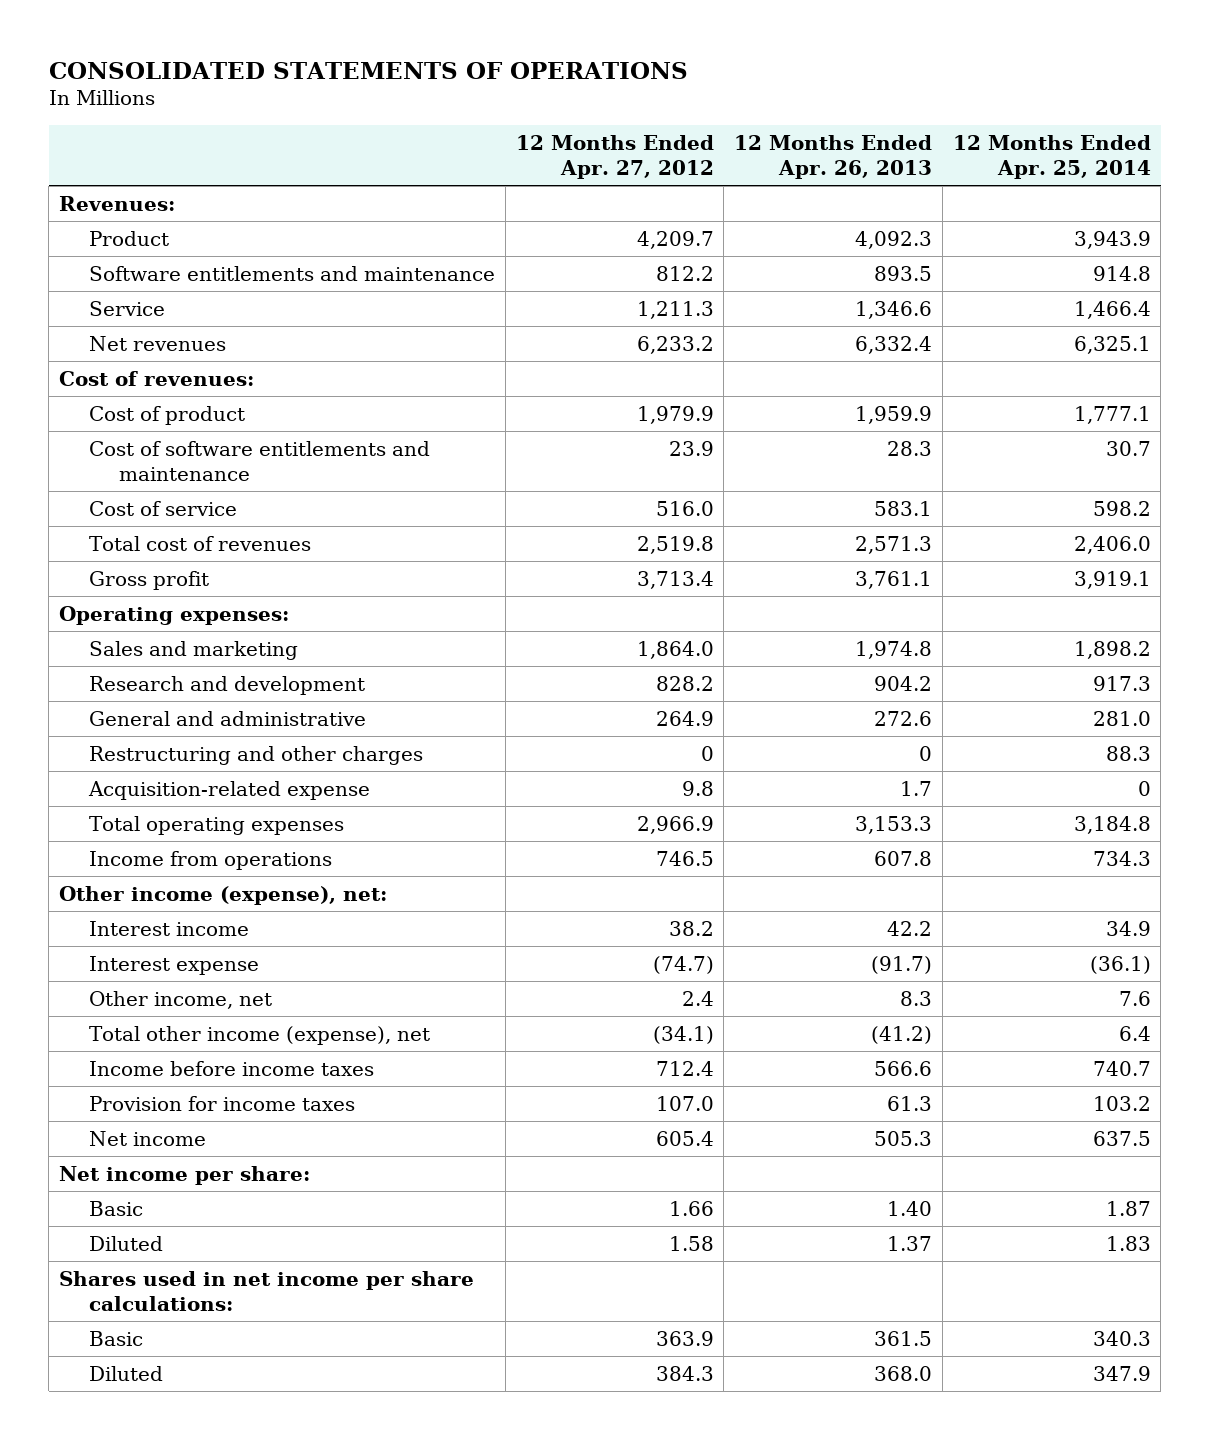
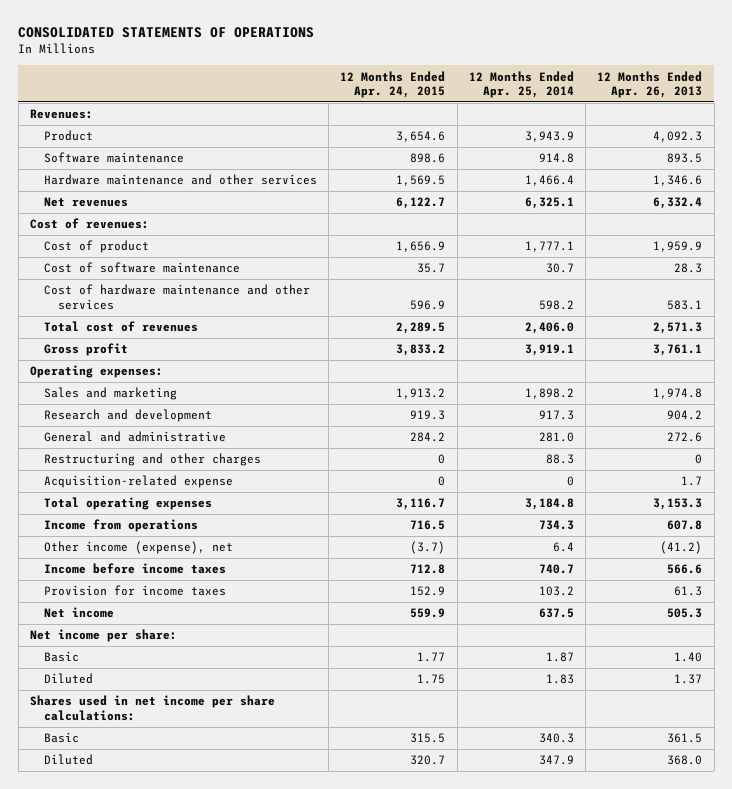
- | 12 Months Ended Apr. 27, 2012 | 12 Months Ended Apr. 26, 2013 | 12 Months Ended Apr. 25, 2014
+ | 12 Months Ended Apr. 24, 2015 | 12 Months Ended Apr. 25, 2014 | 12 Months Ended Apr. 26, 2013
- Software entitlements and maintenance | 812.2 | 893.5 | 914.8
- Service | 1,211.3 | 1,346.6 | 1,466.4
+ Software maintenance | 898.6 | 914.8 | 893.5
+ Hardware maintenance and other services | 1,569.5 | 1,466.4 | 1,346.6
- Cost of software entitlements and maintenance | 23.9 | 28.3 | 30.7
- Cost of service | 516.0 | 583.1 | 598.2
+ Cost of software maintenance | 35.7 | 30.7 | 28.3
+ Cost of hardware maintenance and other services | 596.9 | 598.2 | 583.1
- Other income (expense), net:
- Interest income | 38.2 | 42.2 | 34.9
- Interest expense | (74.7) | (91.7) | (36.1)
- Other income, net | 2.4 | 8.3 | 7.6
- Total other income (expense), net | (34.1) | (41.2) | 6.4
+ Other income (expense), net | (3.7) | 6.4 | (41.2)

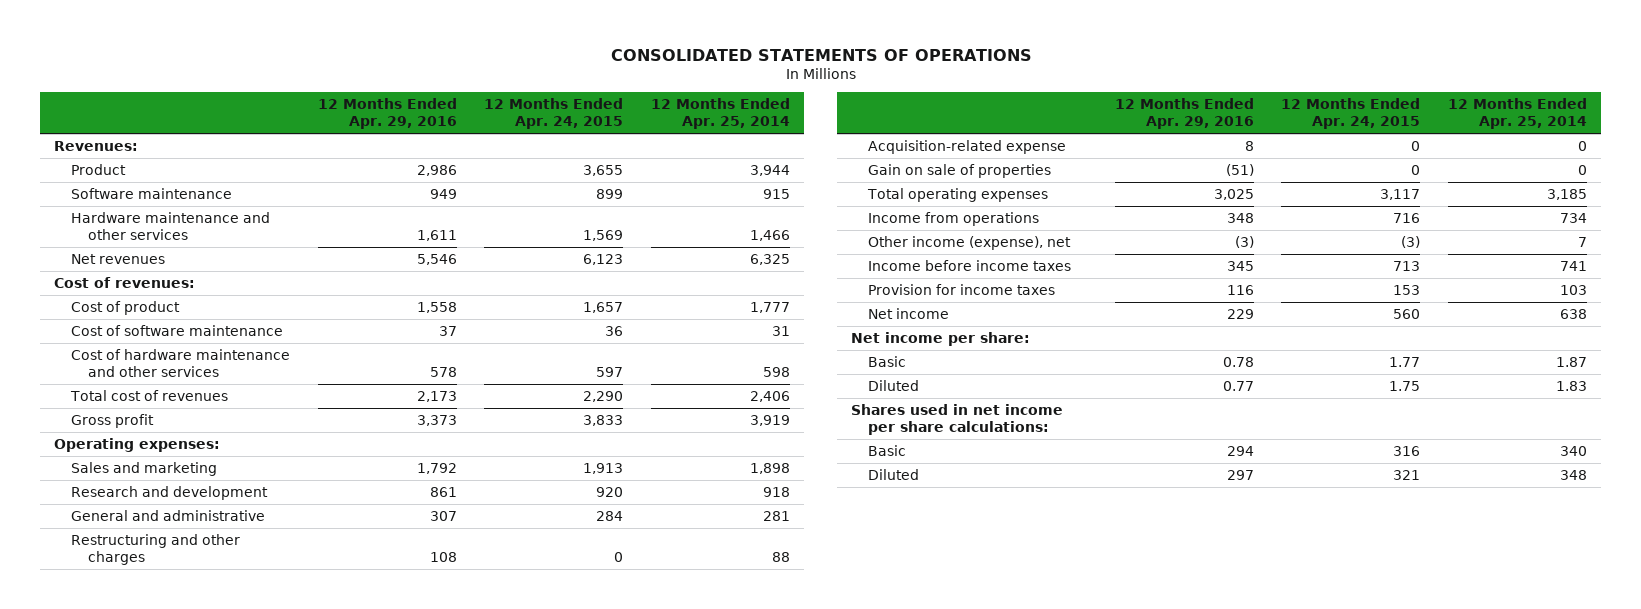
- | 12 Months Ended Apr. 24, 2015 | 12 Months Ended Apr. 25, 2014 | 12 Months Ended Apr. 26, 2013
+ | 12 Months Ended Apr. 29, 2016 | 12 Months Ended Apr. 24, 2015 | 12 Months Ended Apr. 25, 2014
- Product | 3,654.6 | 3,943.9 | 4,092.3
- Software maintenance | 898.6 | 914.8 | 893.5
- Hardware maintenance and other services | 1,569.5 | 1,466.4 | 1,346.6
- Net revenues | 6,122.7 | 6,325.1 | 6,332.4
+ Product | 2,986 | 3,655 | 3,944
+ Software maintenance | 949 | 899 | 915
+ Hardware maintenance and other services | 1,611 | 1,569 | 1,466
+ Net revenues | 5,546 | 6,123 | 6,325
- Cost of product | 1,656.9 | 1,777.1 | 1,959.9
- Cost of software maintenance | 35.7 | 30.7 | 28.3
- Cost of hardware maintenance and other services | 596.9 | 598.2 | 583.1
- Total cost of revenues | 2,289.5 | 2,406.0 | 2,571.3
- Gross profit | 3,833.2 | 3,919.1 | 3,761.1
+ Cost of product | 1,558 | 1,657 | 1,777
+ Cost of software maintenance | 37 | 36 | 31
+ Cost of hardware maintenance and other services | 578 | 597 | 598
+ Total cost of revenues | 2,173 | 2,290 | 2,406
+ Gross profit | 3,373 | 3,833 | 3,919
- Sales and marketing | 1,913.2 | 1,898.2 | 1,974.8
- Research and development | 919.3 | 917.3 | 904.2
- General and administrative | 284.2 | 281.0 | 272.6
- Restructuring and other charges | 0 | 88.3 | 0
+ Sales and marketing | 1,792 | 1,913 | 1,898
+ Research and development | 861 | 920 | 918
+ General and administrative | 307 | 284 | 281
+ Restructuring and other charges | 108 | 0 | 88
- Total operating expenses | 3,116.7 | 3,184.8 | 3,153.3
- Income from operations | 716.5 | 734.3 | 607.8
- Other income (expense), net | (3.7) | 6.4 | (41.2)
- Income before income taxes | 712.8 | 740.7 | 566.6
- Provision for income taxes | 152.9 | 103.2 | 61.3
- Net income | 559.9 | 637.5 | 505.3
+ Gain on sale of properties | (51) | 0 | 0
+ Total operating expenses | 3,025 | 3,117 | 3,185
+ Income from operations | 348 | 716 | 734
+ Other income (expense), net | (3) | (3) | 7
+ Income before income taxes | 345 | 713 | 741
+ Provision for income taxes | 116 | 153 | 103
+ Net income | 229 | 560 | 638
- Basic | 315.5 | 340.3 | 361.5
- Diluted | 320.7 | 347.9 | 368.0
+ Basic | 294 | 316 | 340
+ Diluted | 297 | 321 | 348

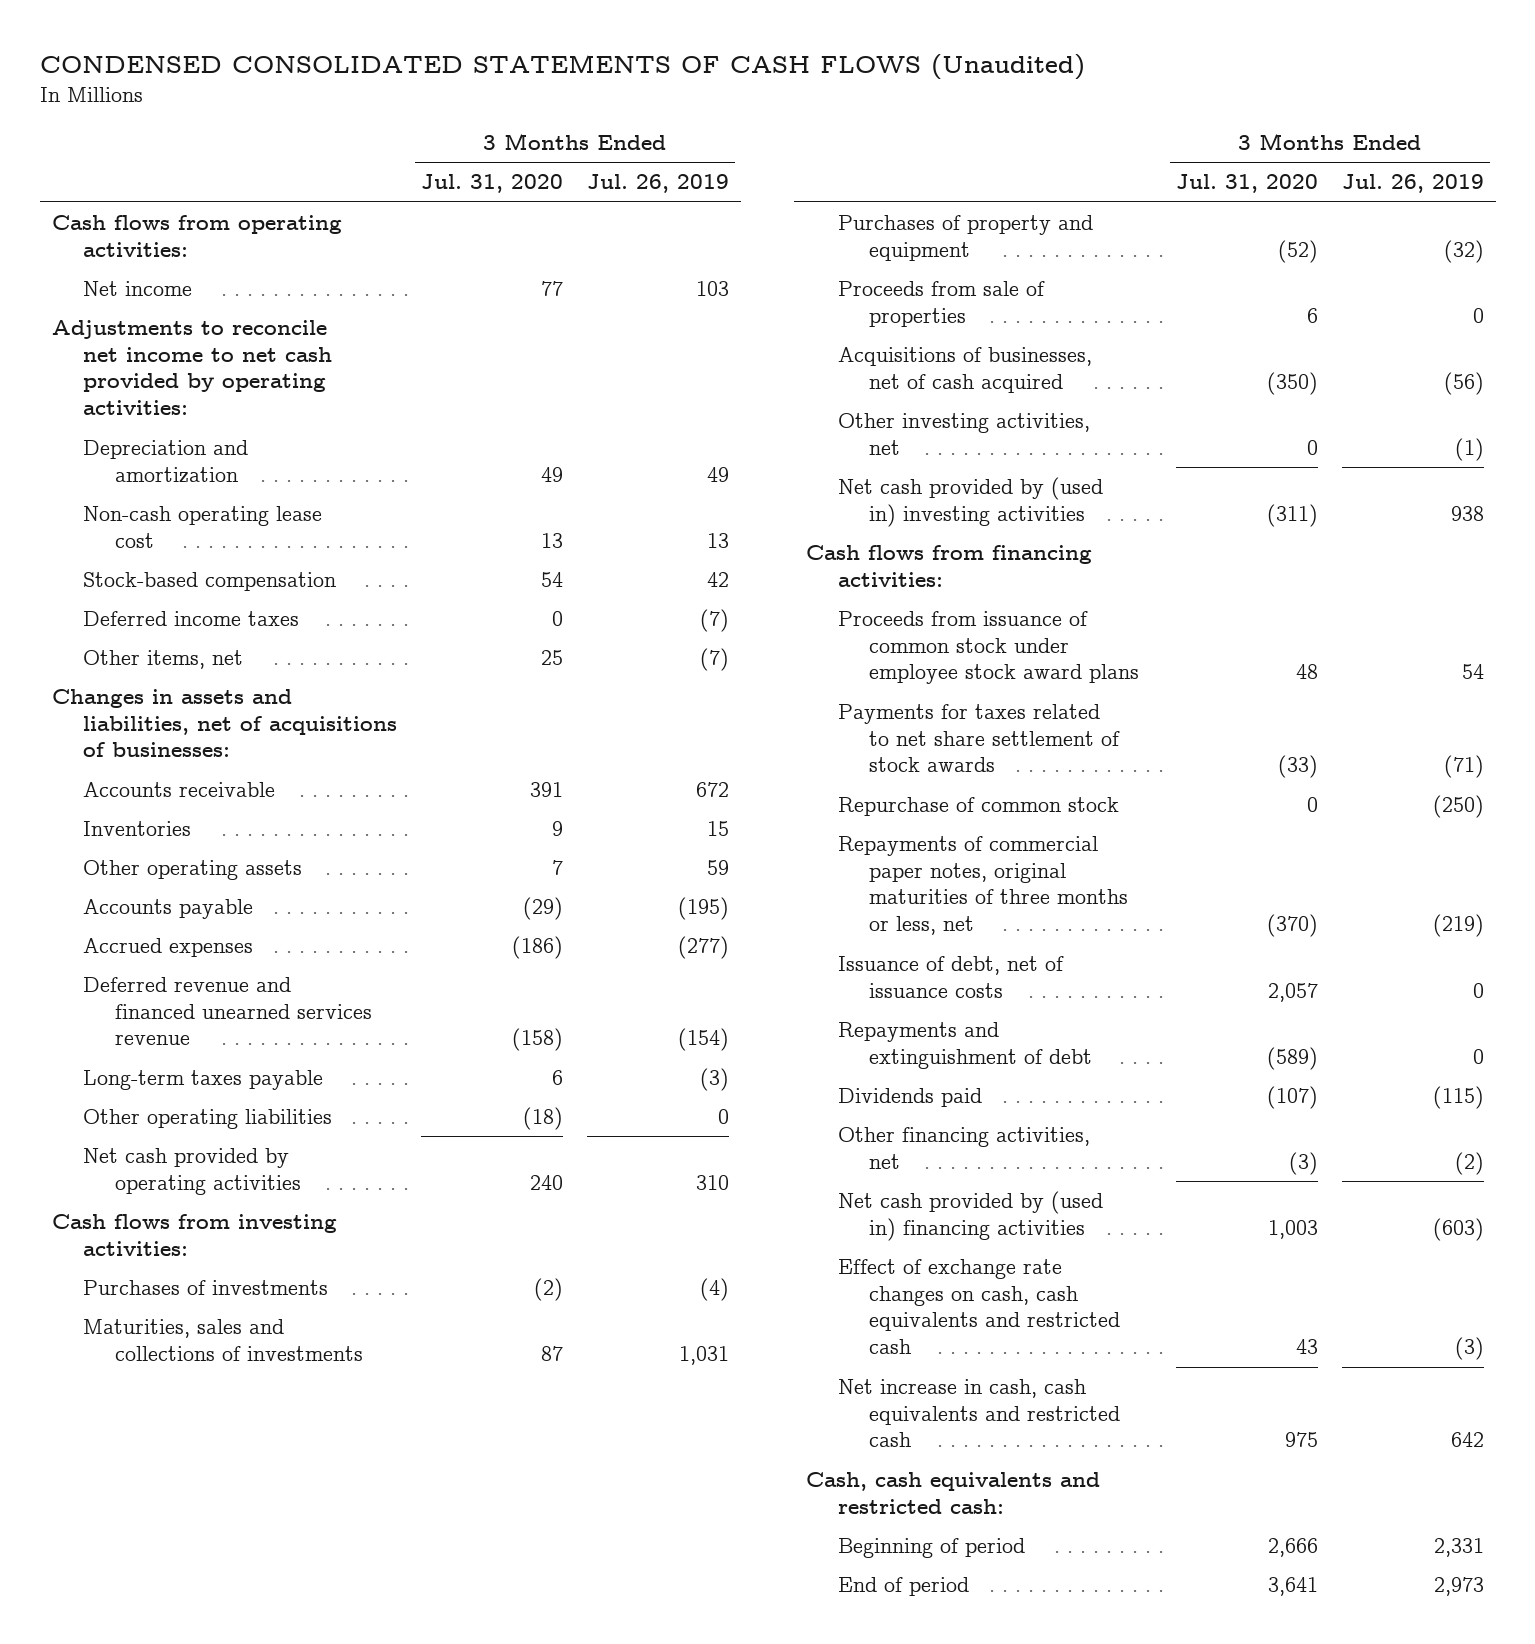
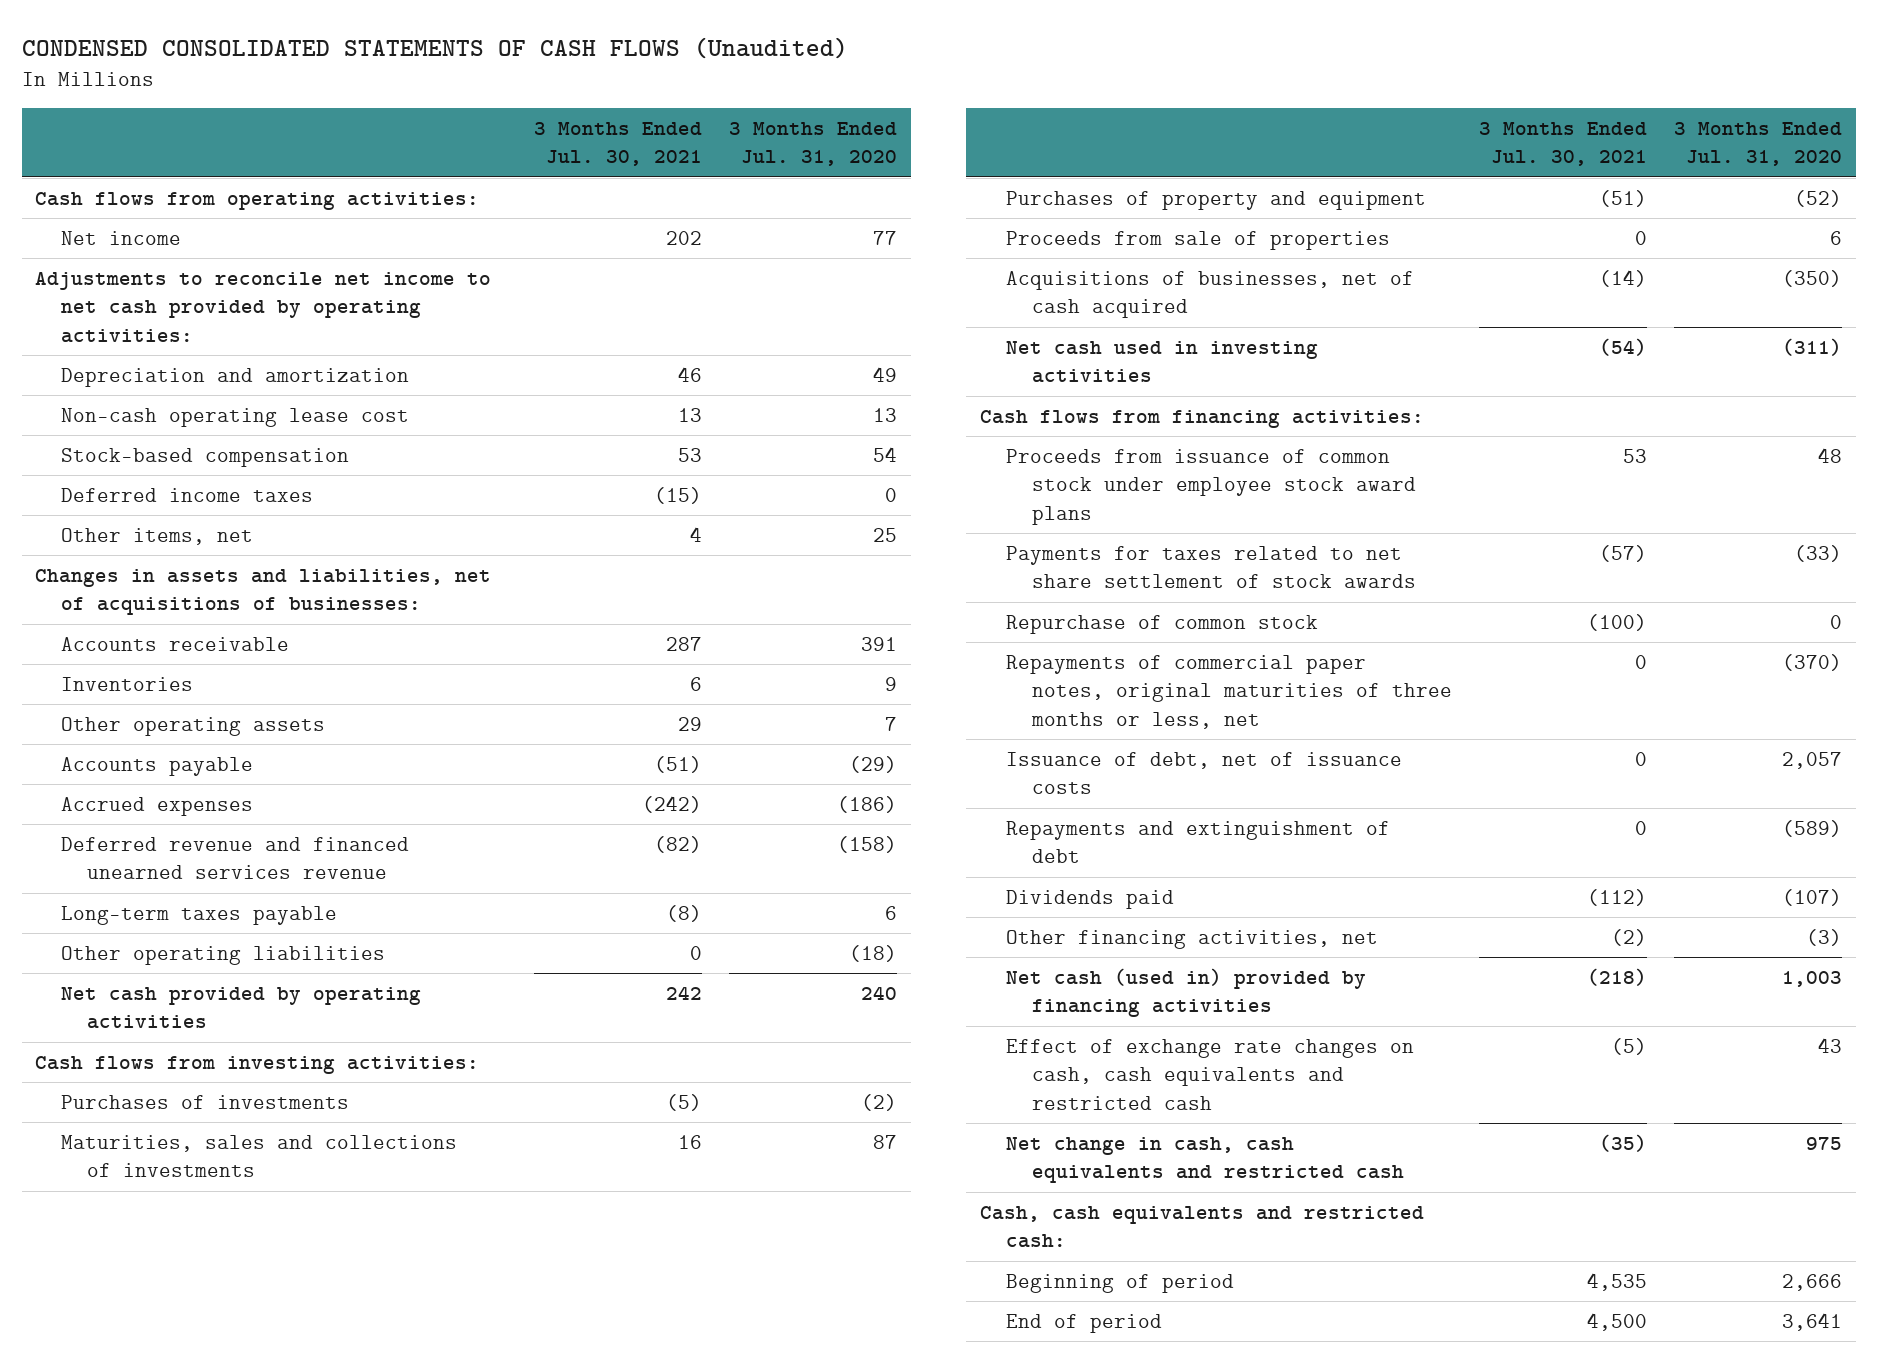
- | 3 Months Ended Jul. 31, 2020 | 3 Months Ended Jul. 26, 2019
+ | 3 Months Ended Jul. 30, 2021 | 3 Months Ended Jul. 31, 2020
- Other investing activities, net | 0 | (1)
- Net cash provided by (used in) investing activities | (311) | 938
+ Net cash used in investing activities | (54) | (311)
- Net cash provided by (used in) financing activities | 1,003 | (603)
+ Net cash (used in) provided by financing activities | (218) | 1,003
- Net increase in cash, cash equivalents and restricted cash | 975 | 642
+ Net change in cash, cash equivalents and restricted cash | (35) | 975

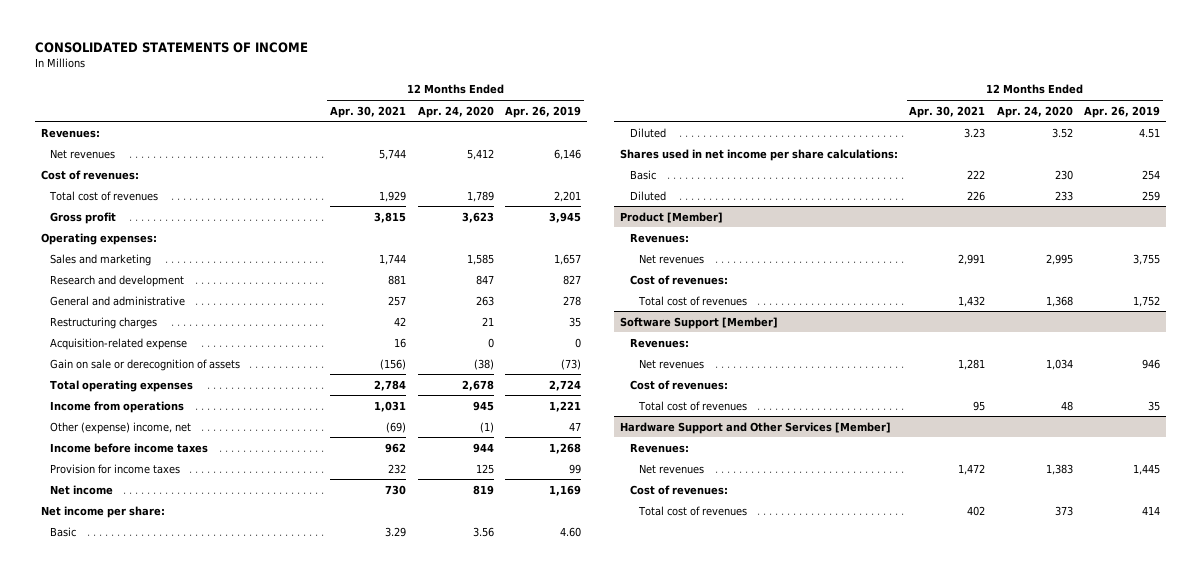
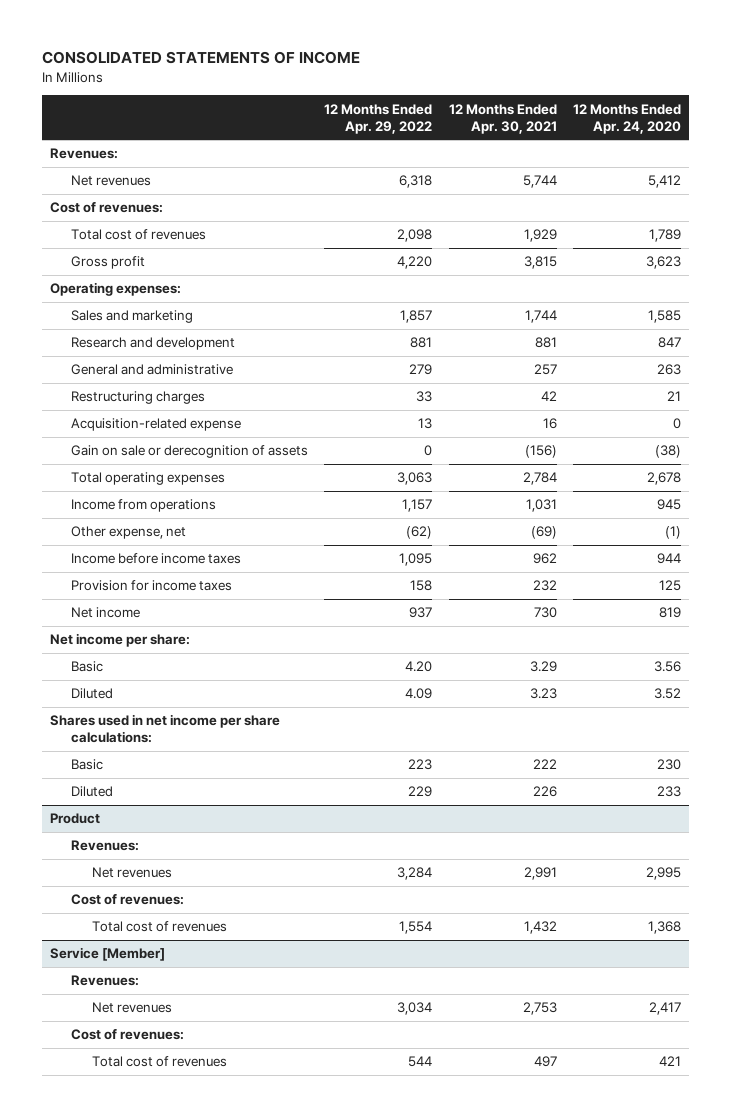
- | 12 Months Ended Apr. 30, 2021 | 12 Months Ended Apr. 24, 2020 | 12 Months Ended Apr. 26, 2019
+ | 12 Months Ended Apr. 29, 2022 | 12 Months Ended Apr. 30, 2021 | 12 Months Ended Apr. 24, 2020
- Other (expense) income, net | (69) | (1) | 47
+ Other expense, net | (62) | (69) | (1)
- Product [Member]
+ Product
- Software Support [Member]
- Revenues:
- Net revenues | 1,281 | 1,034 | 946
- Cost of revenues:
- Total cost of revenues | 95 | 48 | 35
- Hardware Support and Other Services [Member]
+ Service [Member]
- Net revenues | 1,472 | 1,383 | 1,445
+ Net revenues | 3,034 | 2,753 | 2,417
- Total cost of revenues | 402 | 373 | 414
+ Total cost of revenues | 544 | 497 | 421

